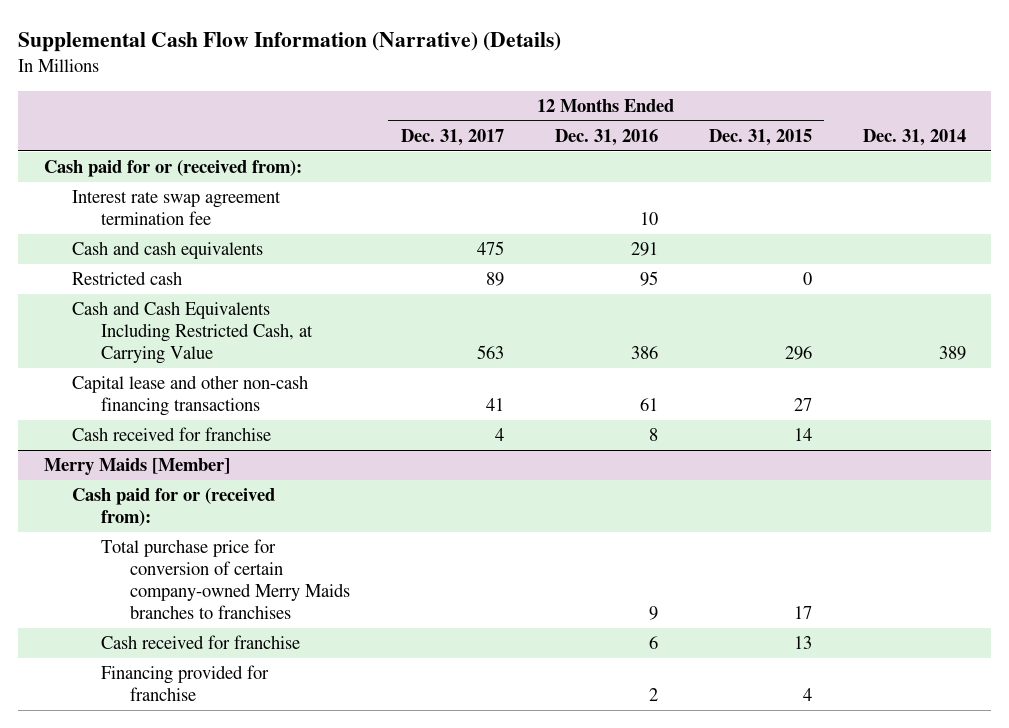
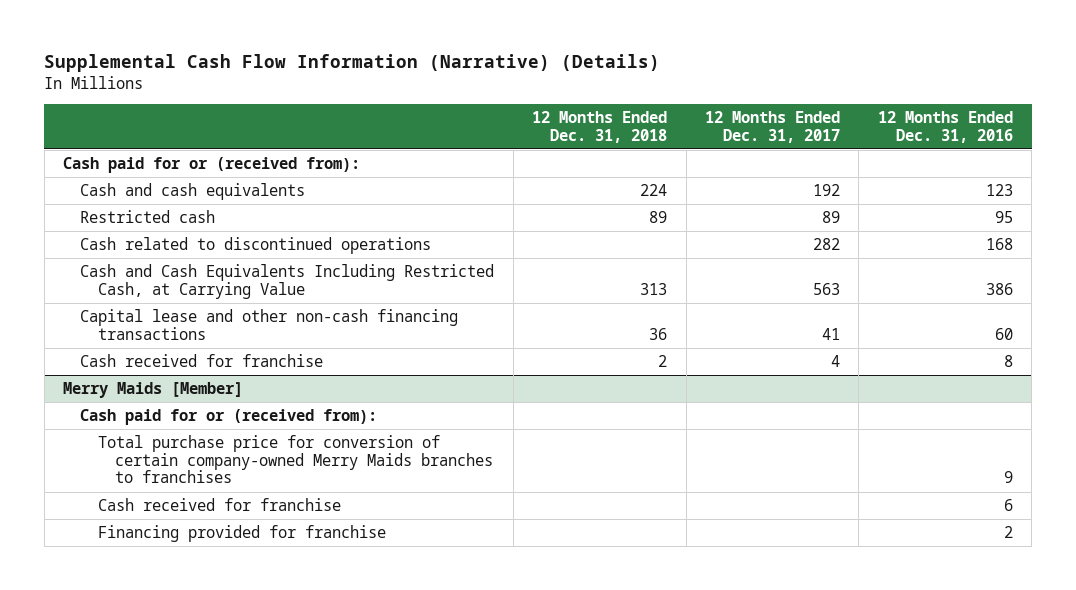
- | 12 Months Ended Dec. 31, 2017 | 12 Months Ended Dec. 31, 2016 | 12 Months Ended Dec. 31, 2015 | Dec. 31, 2014
+ | 12 Months Ended Dec. 31, 2018 | 12 Months Ended Dec. 31, 2017 | 12 Months Ended Dec. 31, 2016
- Interest rate swap agreement termination fee | | 10 | |
- Cash and cash equivalents | 475 | 291 | |
+ Cash and cash equivalents | 224 | 192 | 123
+ Cash related to discontinued operations | | 282 | 168
- Capital lease and other non-cash financing transactions | 41 | 61 | 27 |
+ Capital lease and other non-cash financing transactions | 36 | 41 | 60

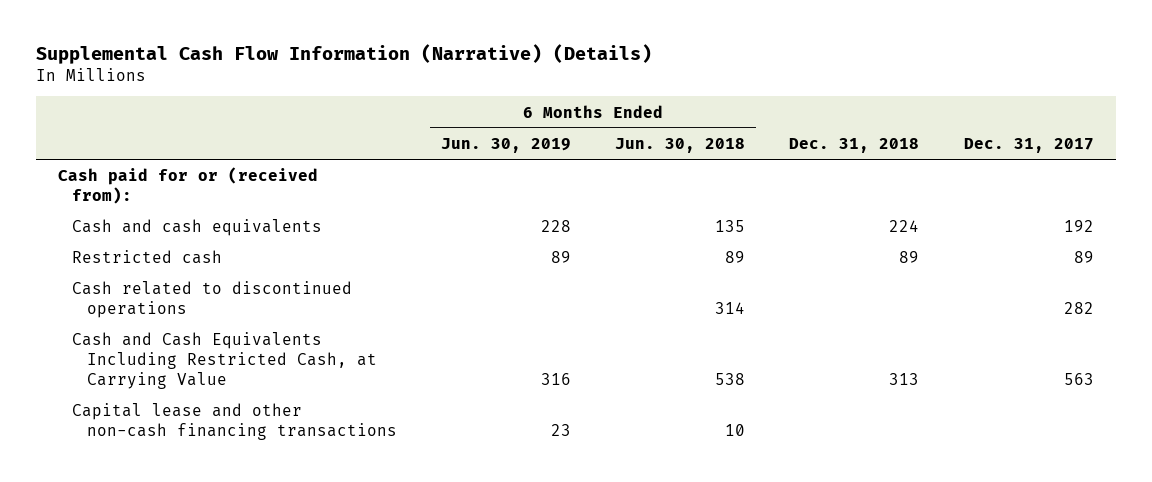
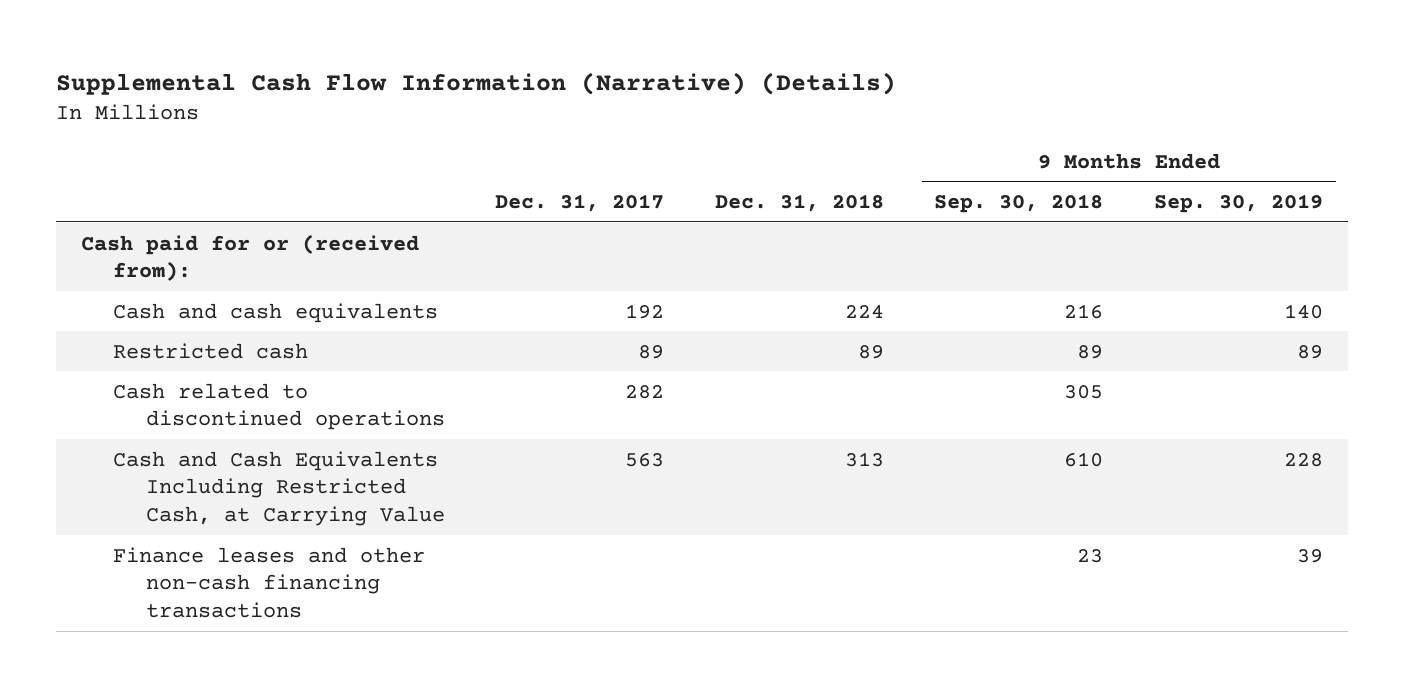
- | 6 Months Ended Jun. 30, 2019 | 6 Months Ended Jun. 30, 2018 | Dec. 31, 2018 | Dec. 31, 2017
+ | Dec. 31, 2017 | Dec. 31, 2018 | 9 Months Ended Sep. 30, 2018 | 9 Months Ended Sep. 30, 2019
- Capital lease and other non-cash financing transactions | 23 | 10 | |
+ Finance leases and other non-cash financing transactions | | | 23 | 39

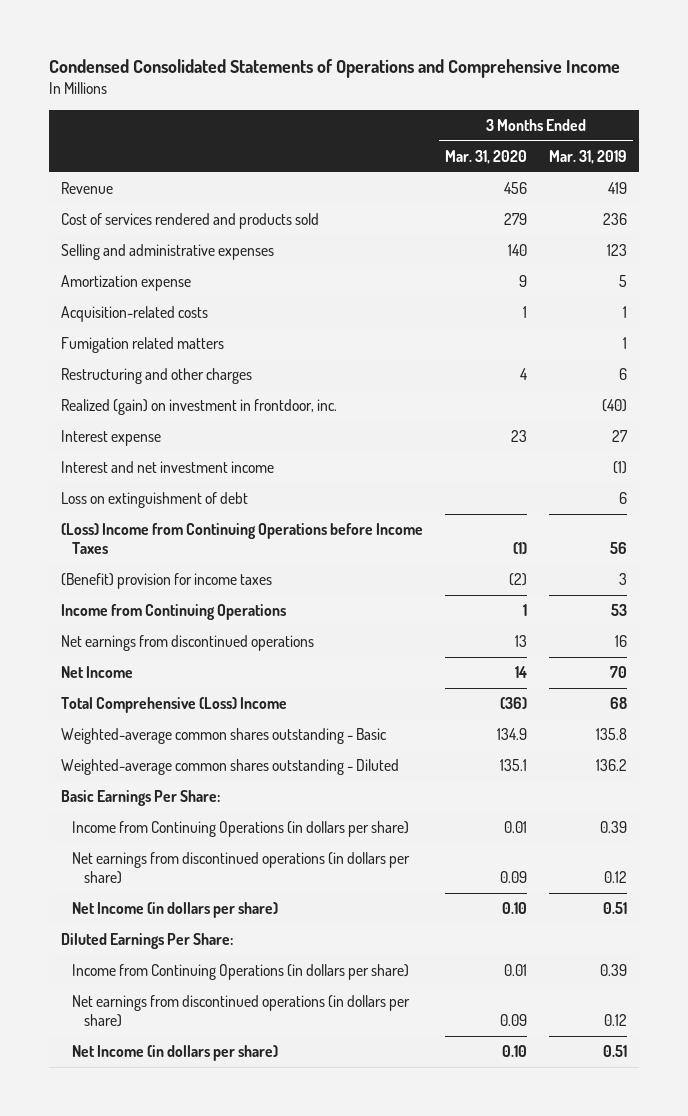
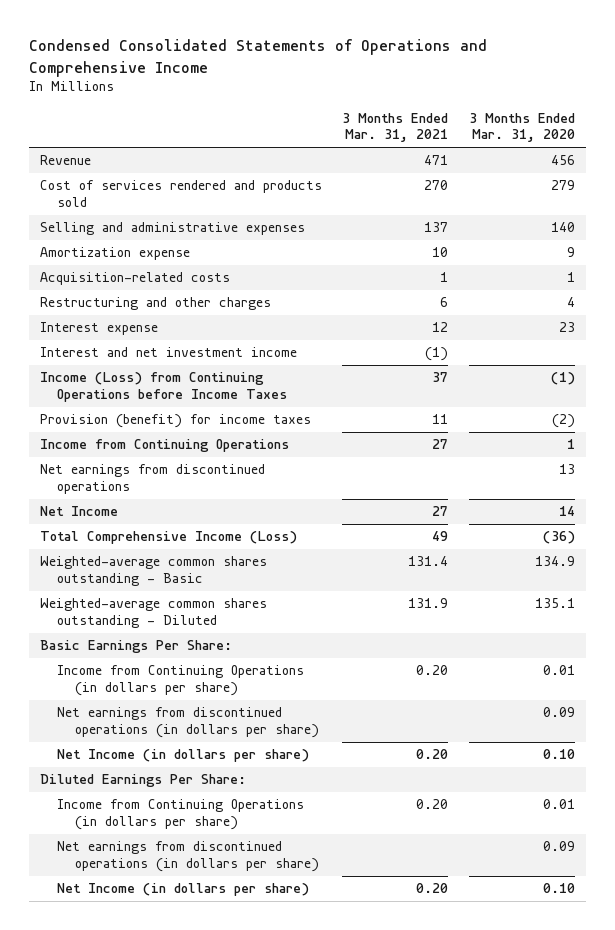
- | 3 Months Ended Mar. 31, 2020 | 3 Months Ended Mar. 31, 2019
+ | 3 Months Ended Mar. 31, 2021 | 3 Months Ended Mar. 31, 2020
- Fumigation related matters | | 1
- Realized (gain) on investment in frontdoor, inc. | | (40)
- Loss on extinguishment of debt | | 6
- (Loss) Income from Continuing Operations before Income Taxes | (1) | 56
- (Benefit) provision for income taxes | (2) | 3
+ Income (Loss) from Continuing Operations before Income Taxes | 37 | (1)
+ Provision (benefit) for income taxes | 11 | (2)
- Total Comprehensive (Loss) Income | (36) | 68
+ Total Comprehensive Income (Loss) | 49 | (36)

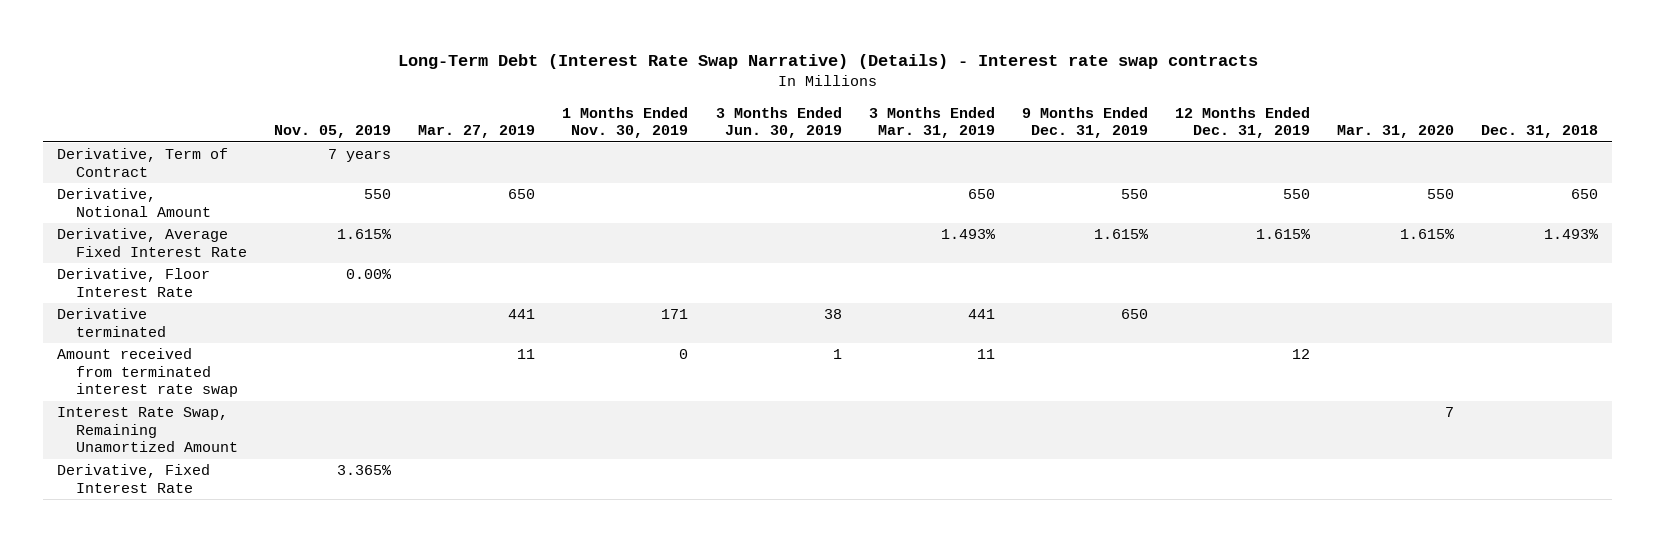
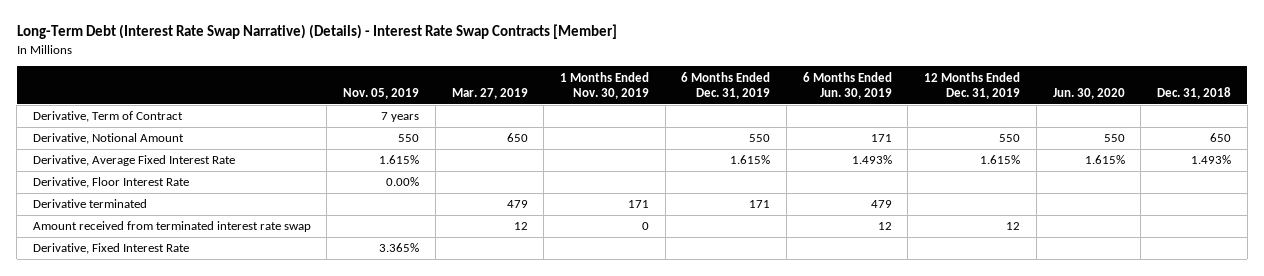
- Long-Term Debt (Interest Rate Swap Narrative) (Details) - Interest rate swap contracts
+ Long-Term Debt (Interest Rate Swap Narrative) (Details) - Interest Rate Swap Contracts [Member]
- | Nov. 05, 2019 | Mar. 27, 2019 | 1 Months Ended Nov. 30, 2019 | 3 Months Ended Jun. 30, 2019 | 3 Months Ended Mar. 31, 2019 | 9 Months Ended Dec. 31, 2019 | 12 Months Ended Dec. 31, 2019 | Mar. 31, 2020 | Dec. 31, 2018
+ | Nov. 05, 2019 | Mar. 27, 2019 | 1 Months Ended Nov. 30, 2019 | 6 Months Ended Dec. 31, 2019 | 6 Months Ended Jun. 30, 2019 | 12 Months Ended Dec. 31, 2019 | Jun. 30, 2020 | Dec. 31, 2018
- Derivative terminated | | 441 | 171 | 38 | 441 | 650 | | |
- Amount received from terminated interest rate swap | | 11 | 0 | 1 | 11 | | 12 | |
- Interest Rate Swap, Remaining Unamortized Amount | | | | | | | | 7 |
+ Derivative terminated | | 479 | 171 | 171 | 479 | | |
+ Amount received from terminated interest rate swap | | 12 | 0 | | 12 | 12 | |

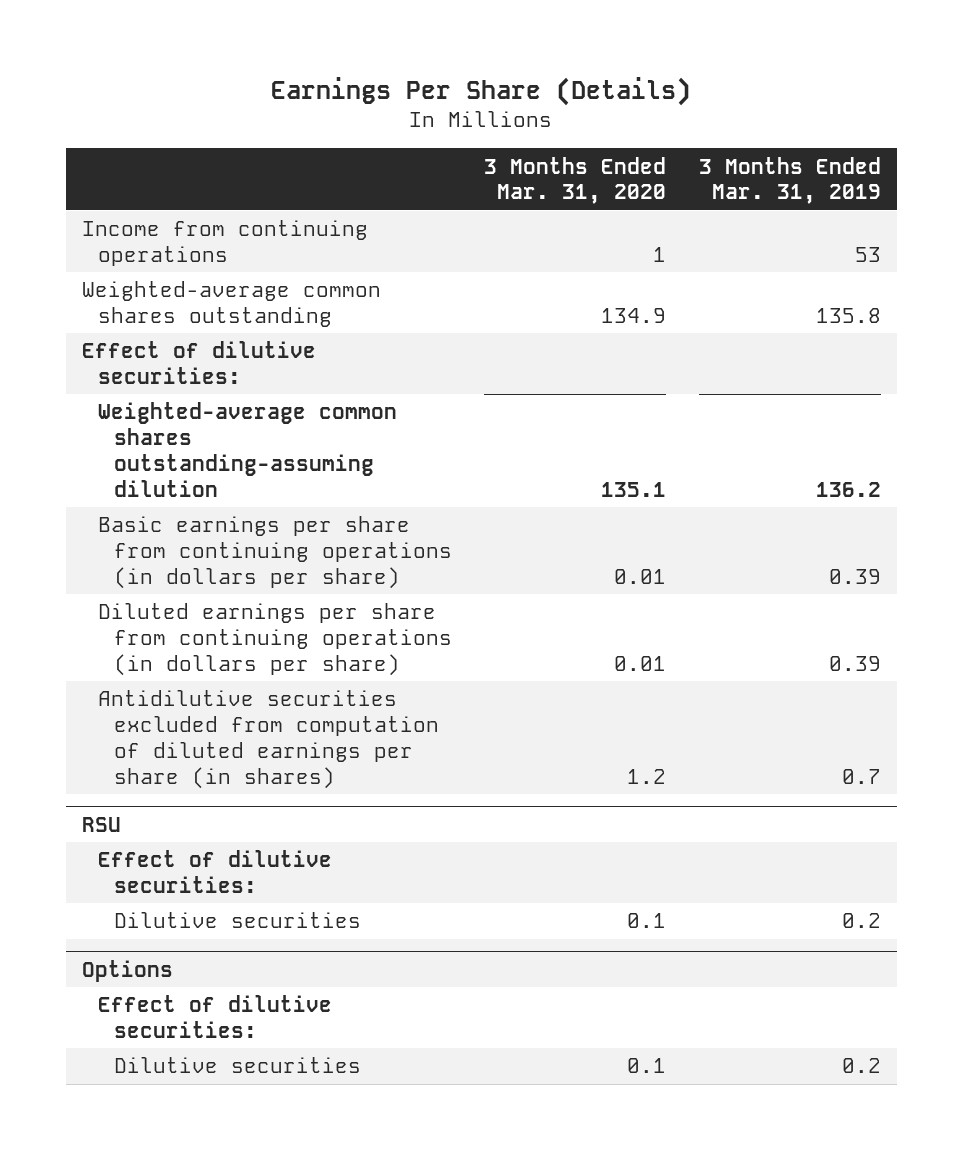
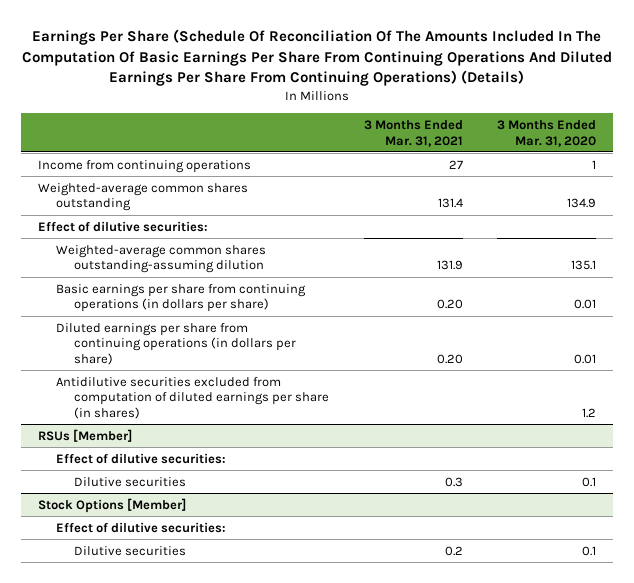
- Earnings Per Share (Details)
+ Earnings Per Share (Schedule Of Reconciliation Of The Amounts Included In The Computation Of Basic Earnings Per Share From Continuing Operations And Diluted Earnings Per Share From Continuing Operations) (Details)
- | 3 Months Ended Mar. 31, 2020 | 3 Months Ended Mar. 31, 2019
+ | 3 Months Ended Mar. 31, 2021 | 3 Months Ended Mar. 31, 2020
- RSU
+ RSUs [Member]
- Options
+ Stock Options [Member]

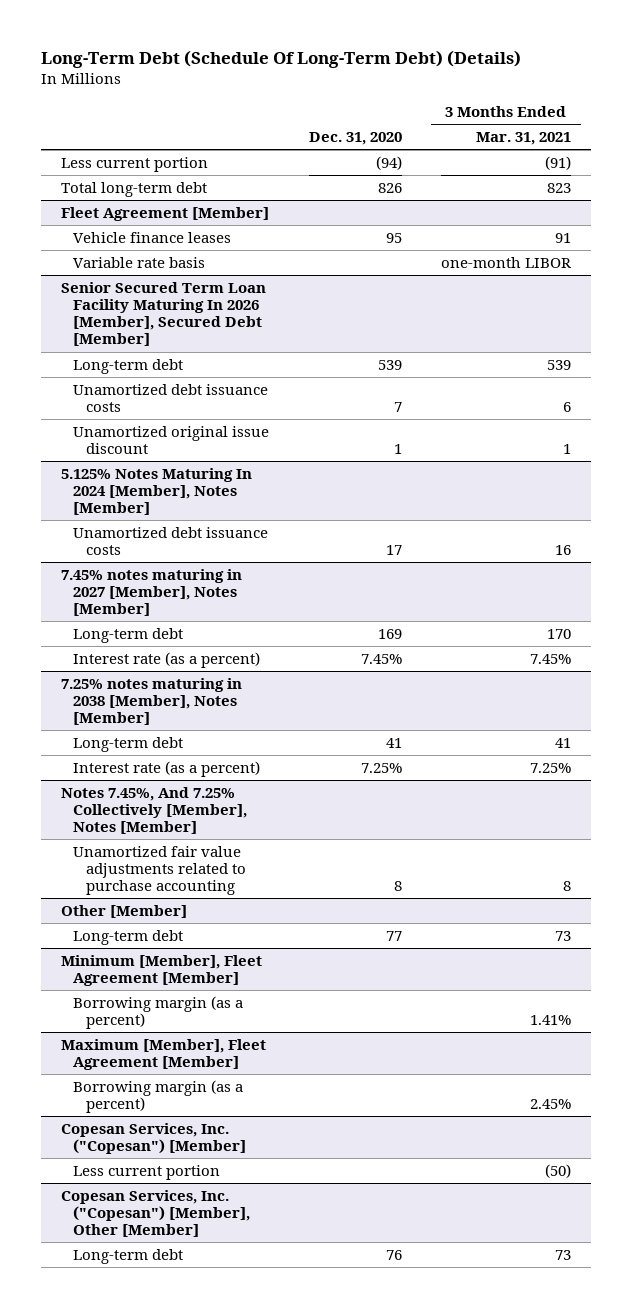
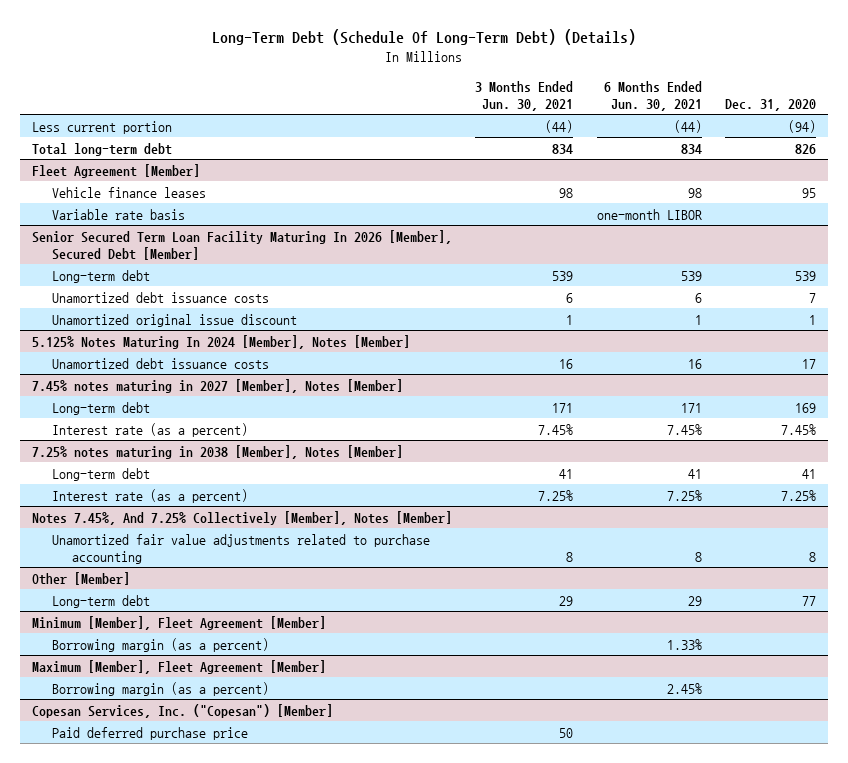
- | Dec. 31, 2020 | 3 Months Ended Mar. 31, 2021
+ | 3 Months Ended Jun. 30, 2021 | 6 Months Ended Jun. 30, 2021 | Dec. 31, 2020
@ Copesan Services, Inc. ("Copesan") [Member]
- Less current portion | | (50)
- Copesan Services, Inc. ("Copesan") [Member], Other [Member]
- Long-term debt | 76 | 73
@ Copesan Services, Inc. ("Copesan") [Member]
+ Paid deferred purchase price | 50 | |

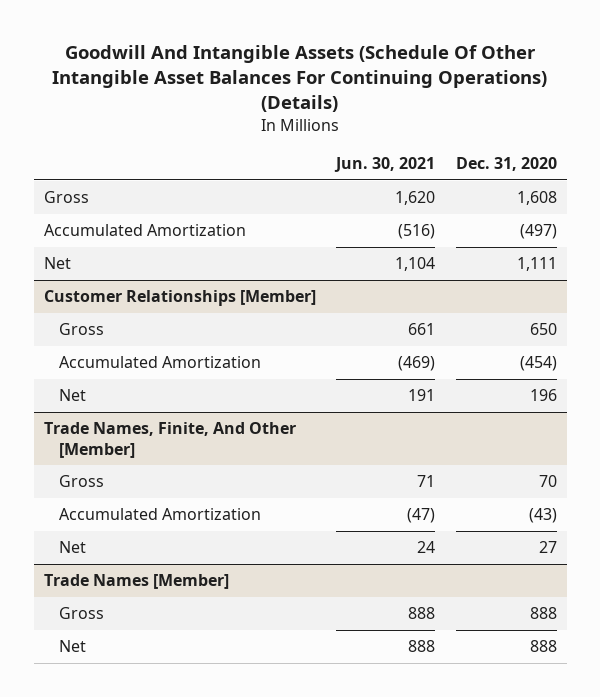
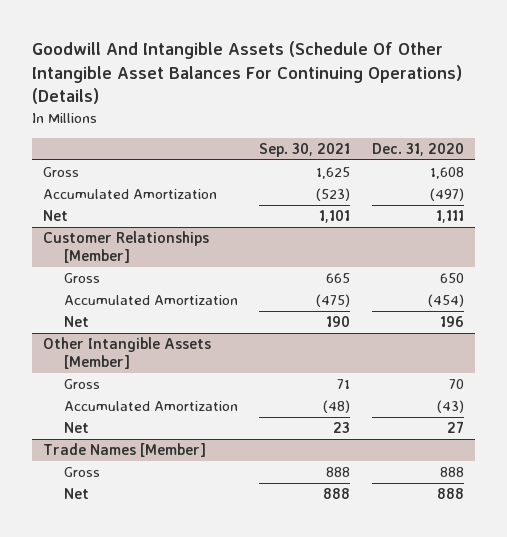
- | Jun. 30, 2021 | Dec. 31, 2020
+ | Sep. 30, 2021 | Dec. 31, 2020
- Trade Names, Finite, And Other [Member]
+ Other Intangible Assets [Member]

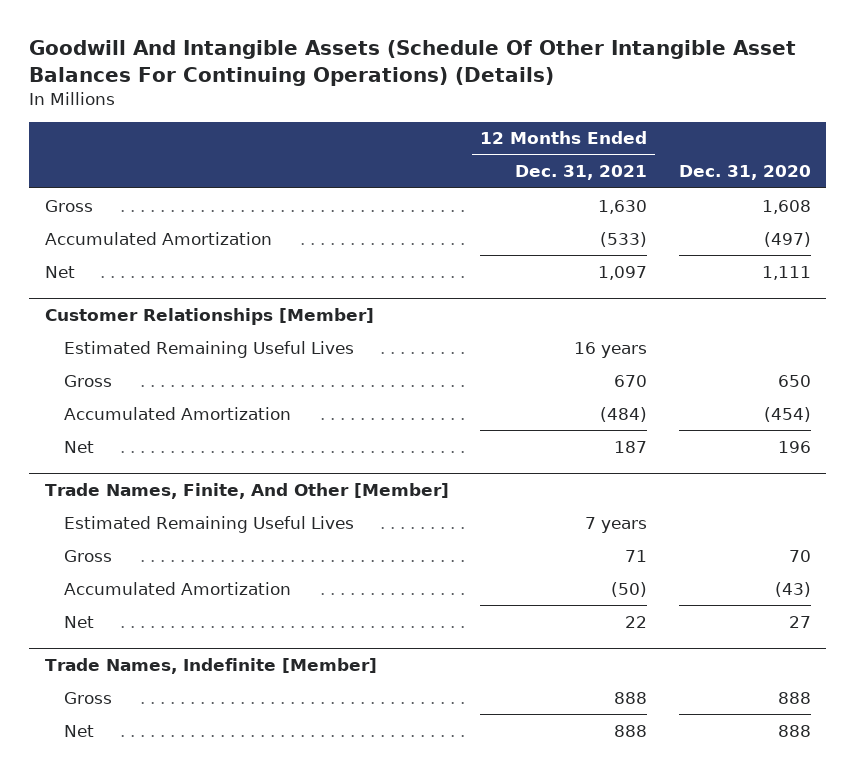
- | Sep. 30, 2021 | Dec. 31, 2020
+ | 12 Months Ended Dec. 31, 2021 | Dec. 31, 2020
@ Customer Relationships [Member]
+ Estimated Remaining Useful Lives | 16 years |
- Other Intangible Assets [Member]
+ Trade Names, Finite, And Other [Member]
+ Estimated Remaining Useful Lives | 7 years |
- Trade Names [Member]
+ Trade Names, Indefinite [Member]

